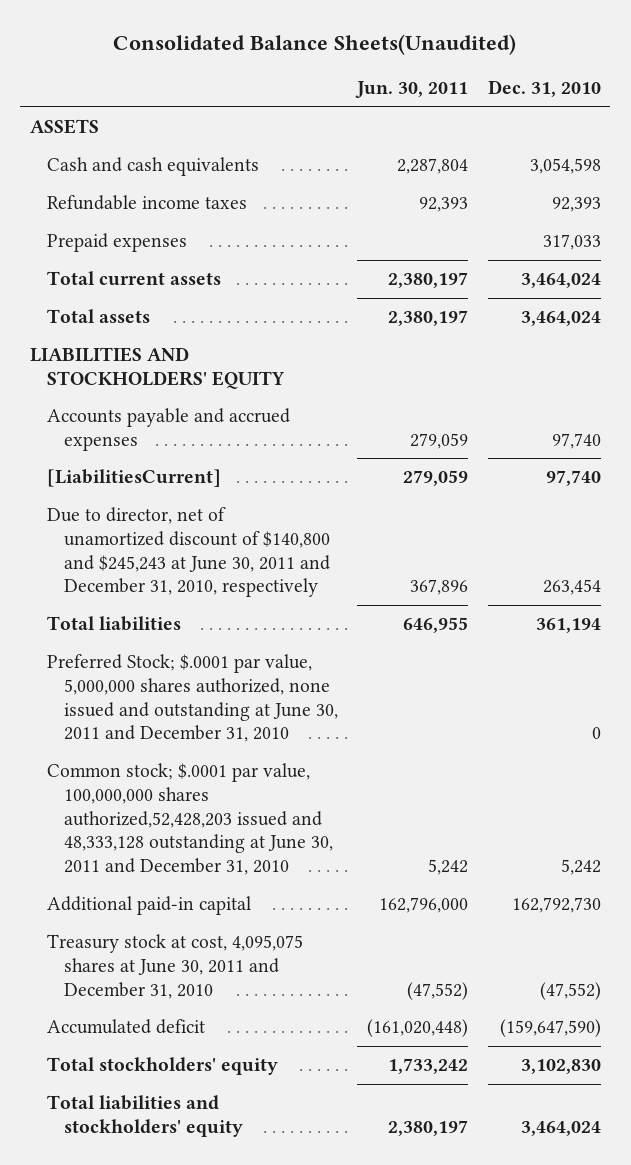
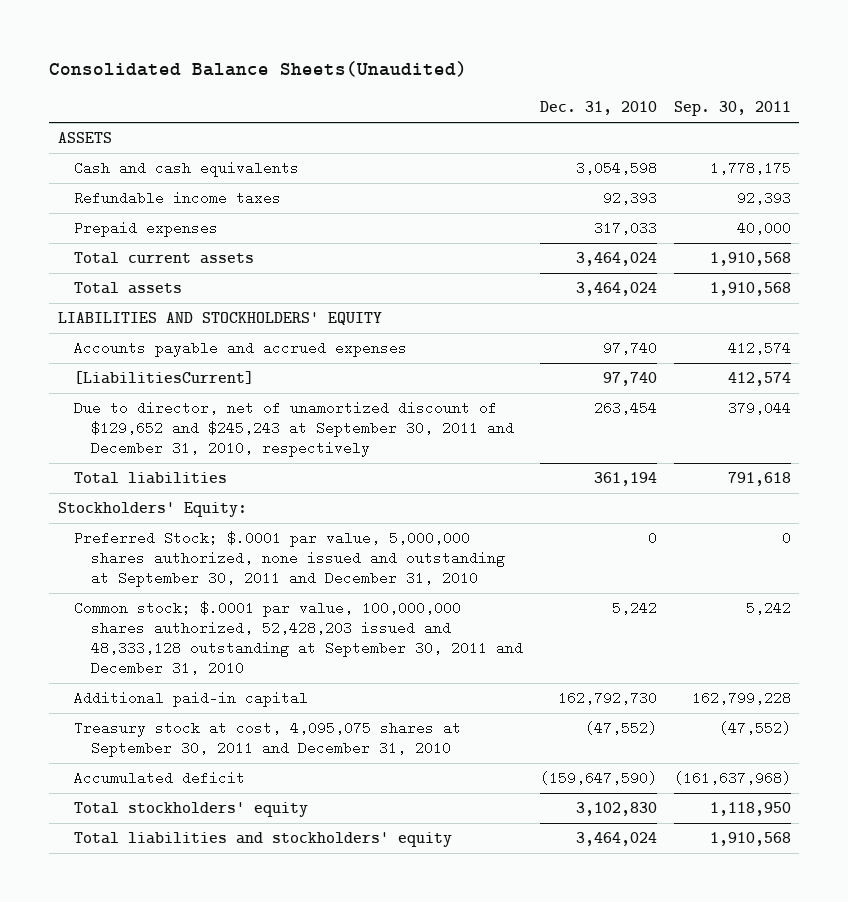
- | Jun. 30, 2011 | Dec. 31, 2010
+ | Dec. 31, 2010 | Sep. 30, 2011
- Due to director, net of unamortized discount of $140,800 and $245,243 at June 30, 2011 and December 31, 2010, respectively | 367,896 | 263,454
+ Due to director, net of unamortized discount of $129,652 and $245,243 at September 30, 2011 and December 31, 2010, respectively | 263,454 | 379,044
- Preferred Stock; $.0001 par value, 5,000,000 shares authorized, none issued and outstanding at June 30, 2011 and December 31, 2010 | | 0
- Common stock; $.0001 par value, 100,000,000 shares authorized,52,428,203 issued and 48,333,128 outstanding at June 30, 2011 and December 31, 2010 | 5,242 | 5,242
+ Stockholders' Equity:
+ Preferred Stock; $.0001 par value, 5,000,000 shares authorized, none issued and outstanding at September 30, 2011 and December 31, 2010 | 0 | 0
+ Common stock; $.0001 par value, 100,000,000 shares authorized, 52,428,203 issued and 48,333,128 outstanding at September 30, 2011 and December 31, 2010 | 5,242 | 5,242
- Treasury stock at cost, 4,095,075 shares at June 30, 2011 and December 31, 2010 | (47,552) | (47,552)
+ Treasury stock at cost, 4,095,075 shares at September 30, 2011 and December 31, 2010 | (47,552) | (47,552)

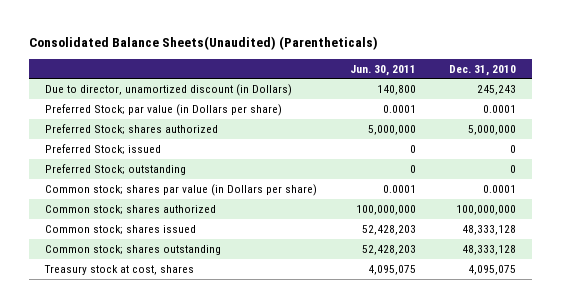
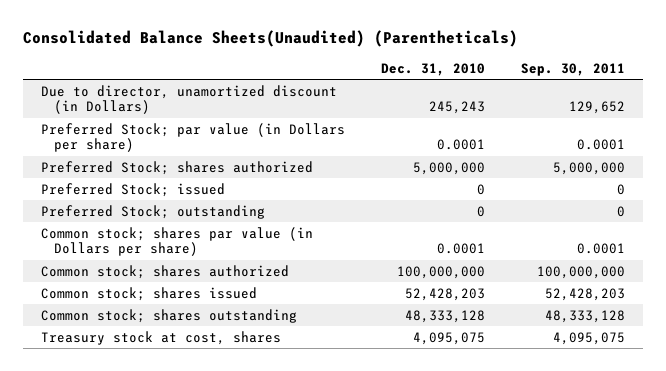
- | Jun. 30, 2011 | Dec. 31, 2010
+ | Dec. 31, 2010 | Sep. 30, 2011
- Common stock; shares issued | 52,428,203 | 48,333,128
+ Common stock; shares issued | 52,428,203 | 52,428,203

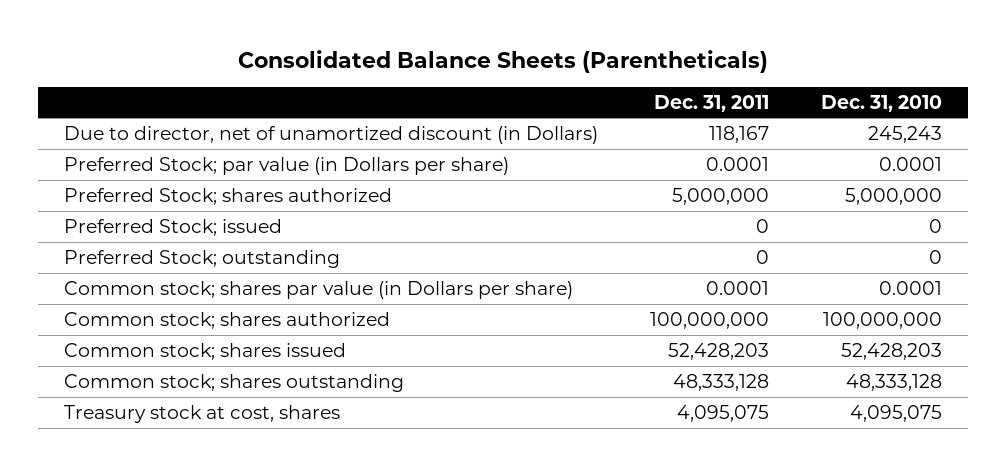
- Consolidated Balance Sheets(Unaudited) (Parentheticals)
+ Consolidated Balance Sheets (Parentheticals)
- | Dec. 31, 2010 | Sep. 30, 2011
+ | Dec. 31, 2011 | Dec. 31, 2010
- Due to director, unamortized discount (in Dollars) | 245,243 | 129,652
+ Due to director, net of unamortized discount (in Dollars) | 118,167 | 245,243

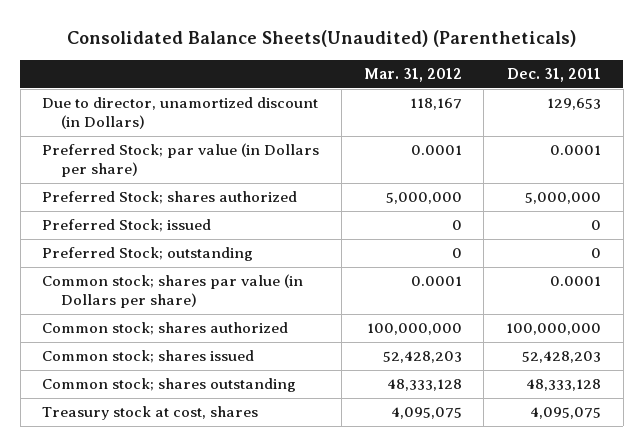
- Consolidated Balance Sheets (Parentheticals)
+ Consolidated Balance Sheets(Unaudited) (Parentheticals)
- | Dec. 31, 2011 | Dec. 31, 2010
+ | Mar. 31, 2012 | Dec. 31, 2011
- Due to director, net of unamortized discount (in Dollars) | 118,167 | 245,243
+ Due to director, unamortized discount (in Dollars) | 118,167 | 129,653

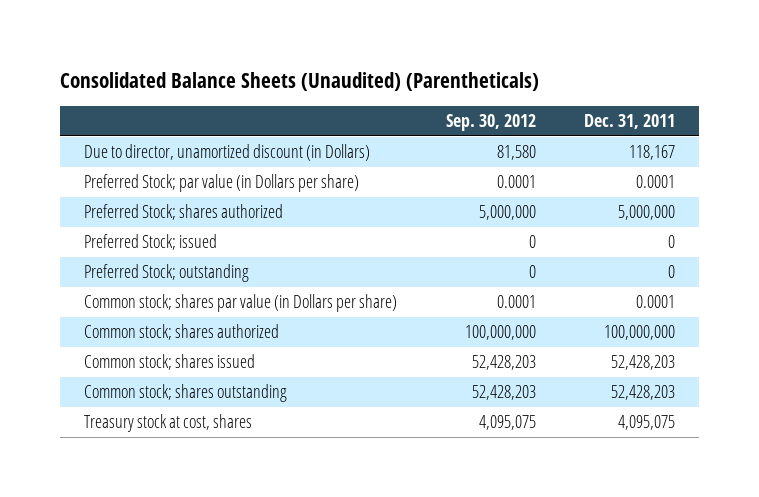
- Consolidated Balance Sheets(Unaudited) (Parentheticals)
+ Consolidated Balance Sheets (Unaudited) (Parentheticals)
- | Mar. 31, 2012 | Dec. 31, 2011
+ | Sep. 30, 2012 | Dec. 31, 2011
- Due to director, unamortized discount (in Dollars) | 118,167 | 129,653
+ Due to director, unamortized discount (in Dollars) | 81,580 | 118,167
- Common stock; shares outstanding | 48,333,128 | 48,333,128
+ Common stock; shares outstanding | 52,428,203 | 52,428,203

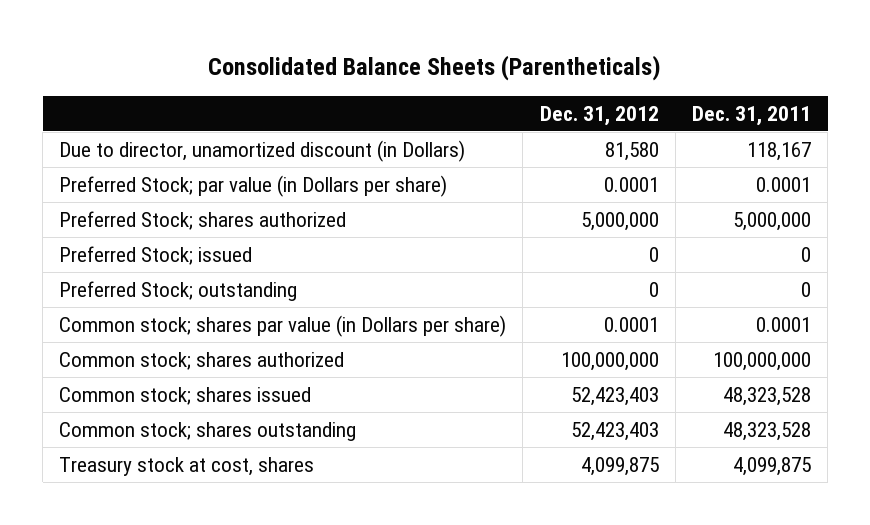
- Consolidated Balance Sheets (Unaudited) (Parentheticals)
+ Consolidated Balance Sheets (Parentheticals)
- | Sep. 30, 2012 | Dec. 31, 2011
+ | Dec. 31, 2012 | Dec. 31, 2011
- Common stock; shares issued | 52,428,203 | 52,428,203
- Common stock; shares outstanding | 52,428,203 | 52,428,203
- Treasury stock at cost, shares | 4,095,075 | 4,095,075
+ Common stock; shares issued | 52,423,403 | 48,323,528
+ Common stock; shares outstanding | 52,423,403 | 48,323,528
+ Treasury stock at cost, shares | 4,099,875 | 4,099,875

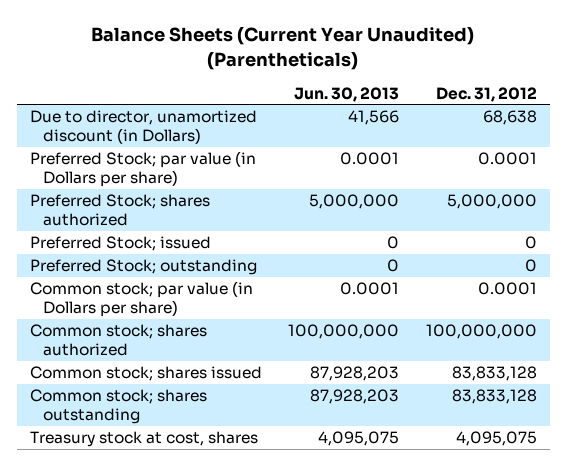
- Consolidated Balance Sheets (Parentheticals)
+ Balance Sheets (Current Year Unaudited) (Parentheticals)
- | Dec. 31, 2012 | Dec. 31, 2011
+ | Jun. 30, 2013 | Dec. 31, 2012
- Due to director, unamortized discount (in Dollars) | 81,580 | 118,167
+ Due to director, unamortized discount (in Dollars) | 41,566 | 68,638
- Common stock; shares par value (in Dollars per share) | 0.0001 | 0.0001
+ Common stock; par value (in Dollars per share) | 0.0001 | 0.0001
- Common stock; shares issued | 52,423,403 | 48,323,528
- Common stock; shares outstanding | 52,423,403 | 48,323,528
- Treasury stock at cost, shares | 4,099,875 | 4,099,875
+ Common stock; shares issued | 87,928,203 | 83,833,128
+ Common stock; shares outstanding | 87,928,203 | 83,833,128
+ Treasury stock at cost, shares | 4,095,075 | 4,095,075

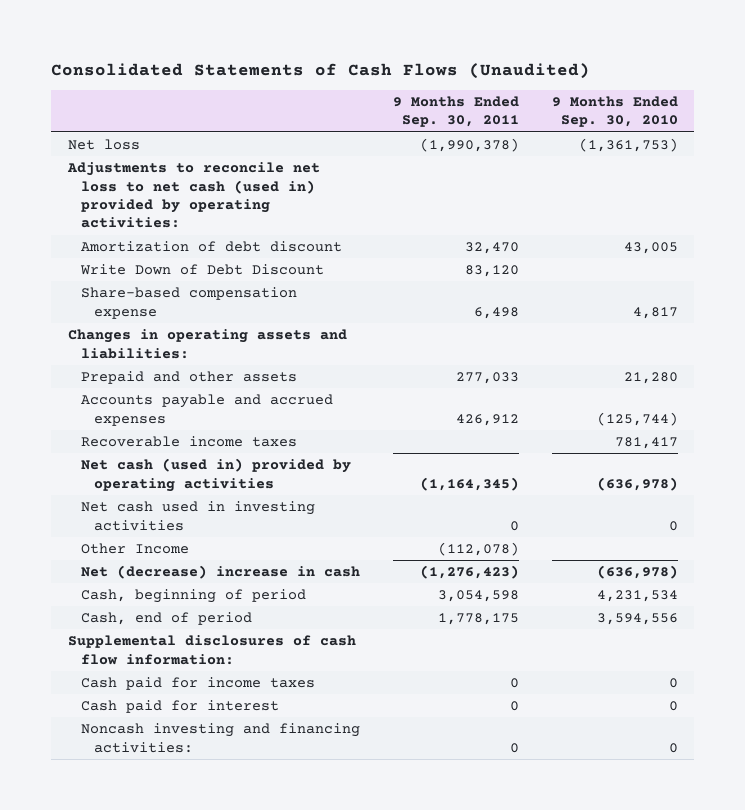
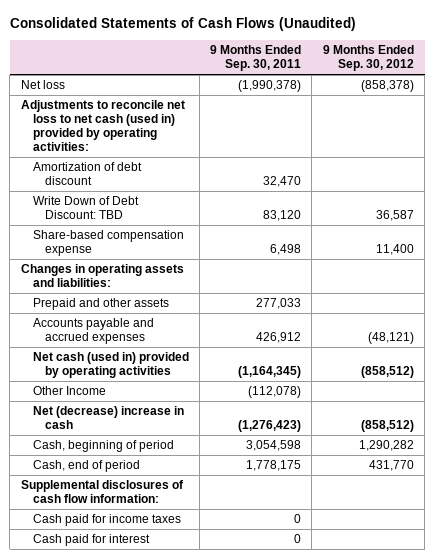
- | 9 Months Ended Sep. 30, 2011 | 9 Months Ended Sep. 30, 2010
+ | 9 Months Ended Sep. 30, 2011 | 9 Months Ended Sep. 30, 2012
- Write Down of Debt Discount | 83,120 |
+ Write Down of Debt Discount: TBD | 83,120 | 36,587
- Recoverable income taxes | | 781,417
- Net cash used in investing activities | 0 | 0
- Noncash investing and financing activities: | 0 | 0

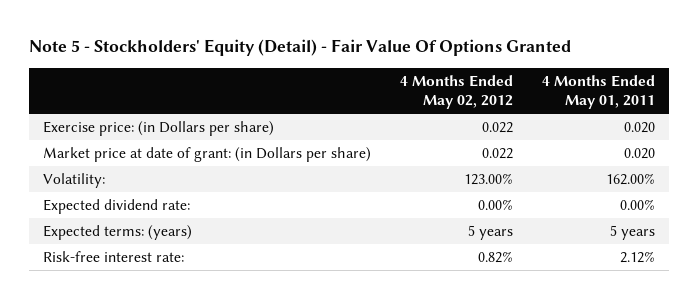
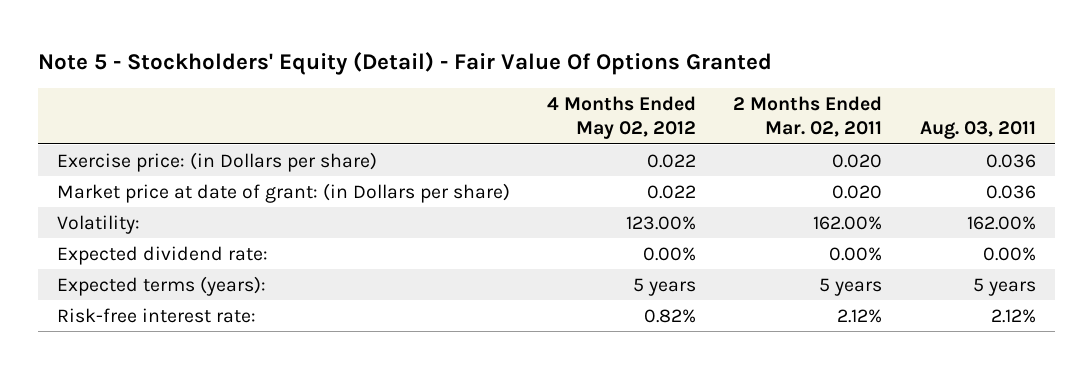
- | 4 Months Ended May 02, 2012 | 4 Months Ended May 01, 2011
+ | 4 Months Ended May 02, 2012 | 2 Months Ended Mar. 02, 2011 | Aug. 03, 2011
- Expected terms: (years) | 5 years | 5 years
+ Expected terms (years): | 5 years | 5 years | 5 years

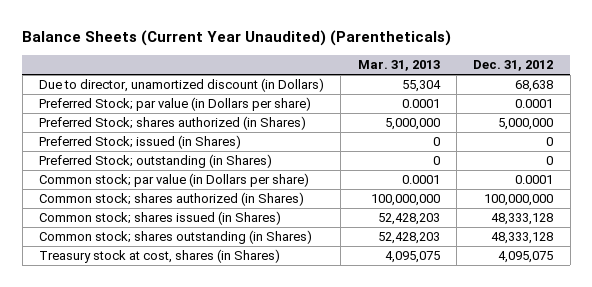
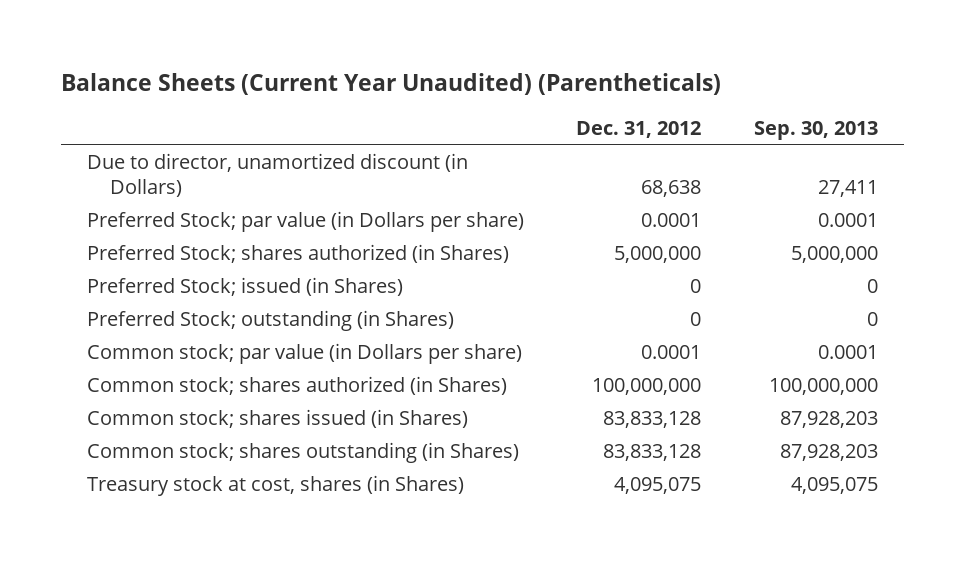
- | Mar. 31, 2013 | Dec. 31, 2012
+ | Dec. 31, 2012 | Sep. 30, 2013
- Common stock; shares issued (in Shares) | 52,428,203 | 48,333,128
- Common stock; shares outstanding (in Shares) | 52,428,203 | 48,333,128
+ Common stock; shares issued (in Shares) | 83,833,128 | 87,928,203
+ Common stock; shares outstanding (in Shares) | 83,833,128 | 87,928,203

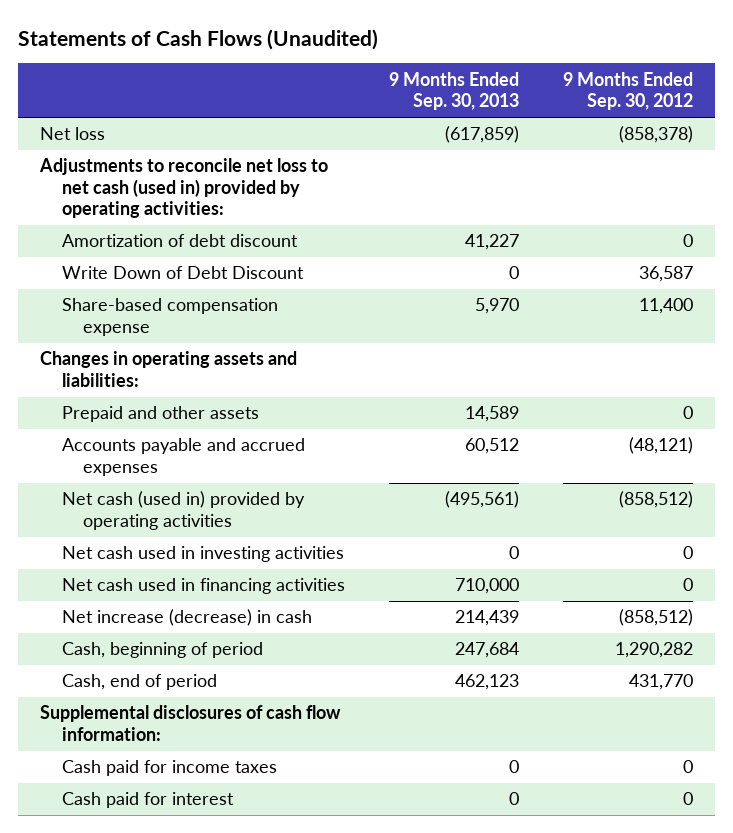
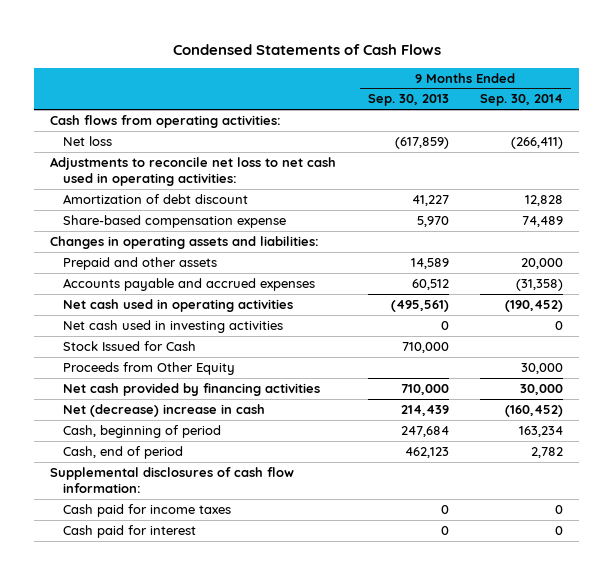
- Statements of Cash Flows (Unaudited)
+ Condensed Statements of Cash Flows
- | 9 Months Ended Sep. 30, 2013 | 9 Months Ended Sep. 30, 2012
+ | 9 Months Ended Sep. 30, 2013 | 9 Months Ended Sep. 30, 2014
+ Cash flows from operating activities:
- Adjustments to reconcile net loss to net cash (used in) provided by operating activities:
+ Adjustments to reconcile net loss to net cash used in operating activities:
- Write Down of Debt Discount | 0 | 36,587
- Net cash (used in) provided by operating activities | (495,561) | (858,512)
+ Net cash used in operating activities | (495,561) | (190,452)
- Net cash used in financing activities | 710,000 | 0
- Net increase (decrease) in cash | 214,439 | (858,512)
+ Stock Issued for Cash | 710,000 |
+ Proceeds from Other Equity | | 30,000
+ Net cash provided by financing activities | 710,000 | 30,000
+ Net (decrease) increase in cash | 214,439 | (160,452)

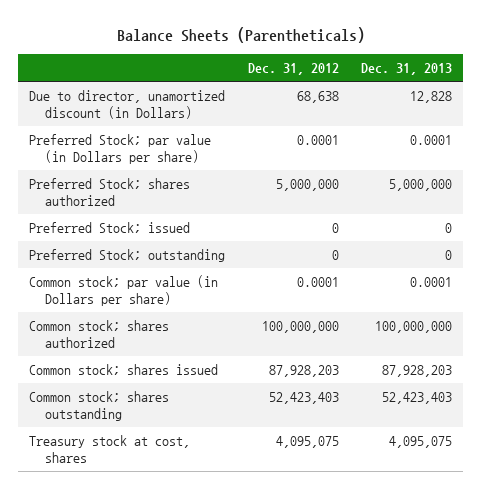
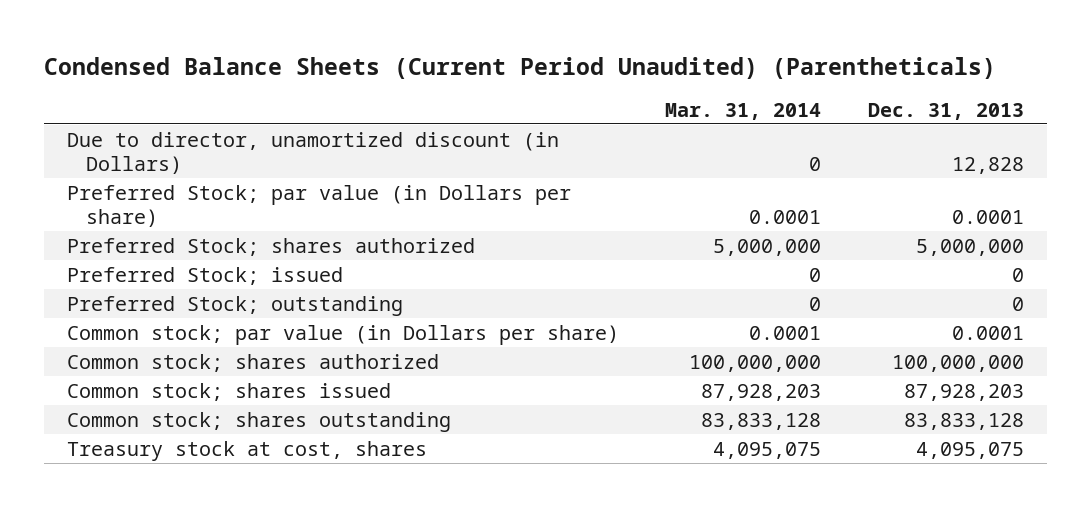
- Balance Sheets (Parentheticals)
+ Condensed Balance Sheets (Current Period Unaudited) (Parentheticals)
- | Dec. 31, 2012 | Dec. 31, 2013
+ | Mar. 31, 2014 | Dec. 31, 2013
- Common stock; shares outstanding | 52,423,403 | 52,423,403
+ Common stock; shares outstanding | 83,833,128 | 83,833,128

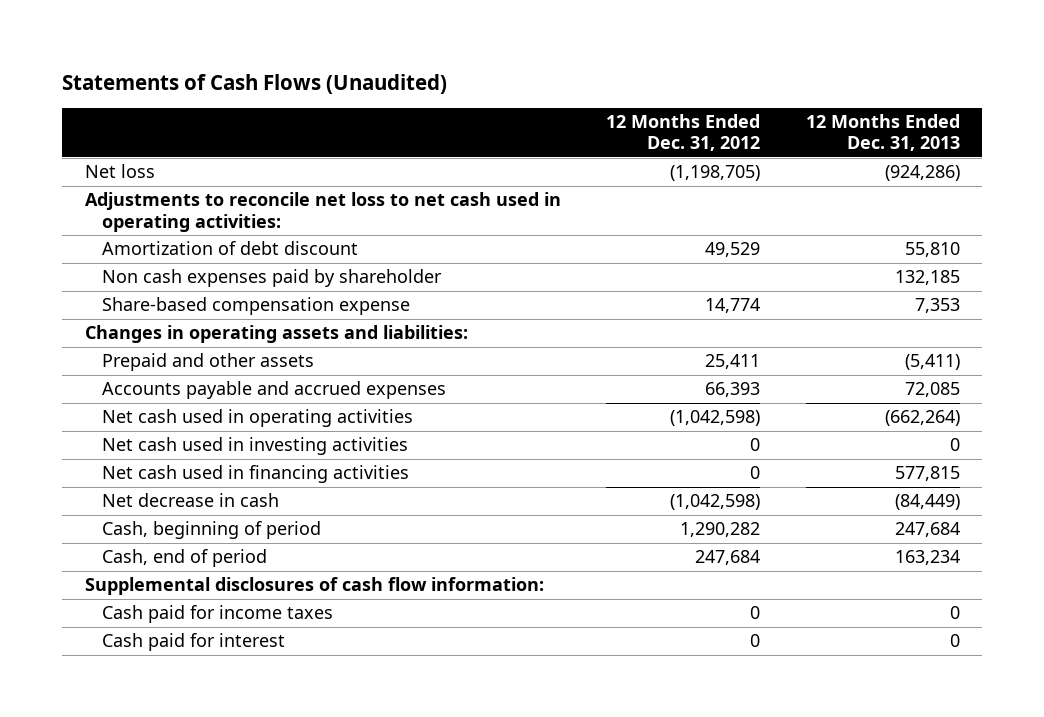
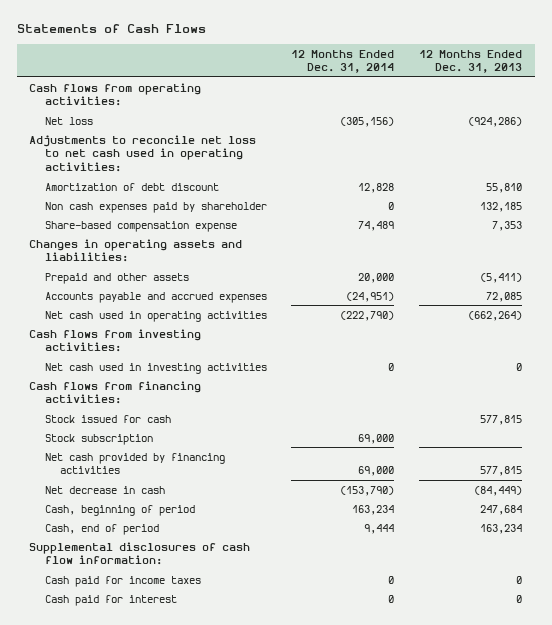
- Statements of Cash Flows (Unaudited)
+ Statements of Cash Flows
- | 12 Months Ended Dec. 31, 2012 | 12 Months Ended Dec. 31, 2013
+ | 12 Months Ended Dec. 31, 2014 | 12 Months Ended Dec. 31, 2013
+ Cash flows from operating activities:
+ Cash flows from investing activities:
- Net cash used in financing activities | 0 | 577,815
+ Cash flows from financing activities:
+ Stock issued for cash | | 577,815
+ Stock subscription | 69,000 |
+ Net cash provided by financing activities | 69,000 | 577,815

